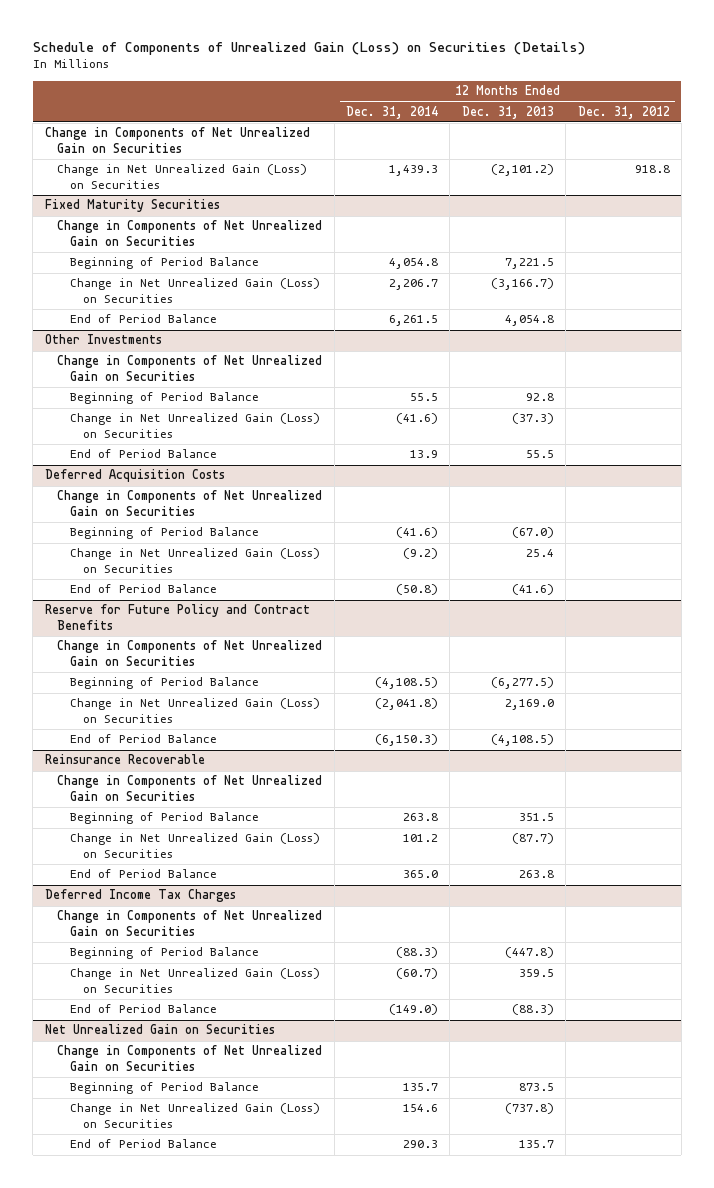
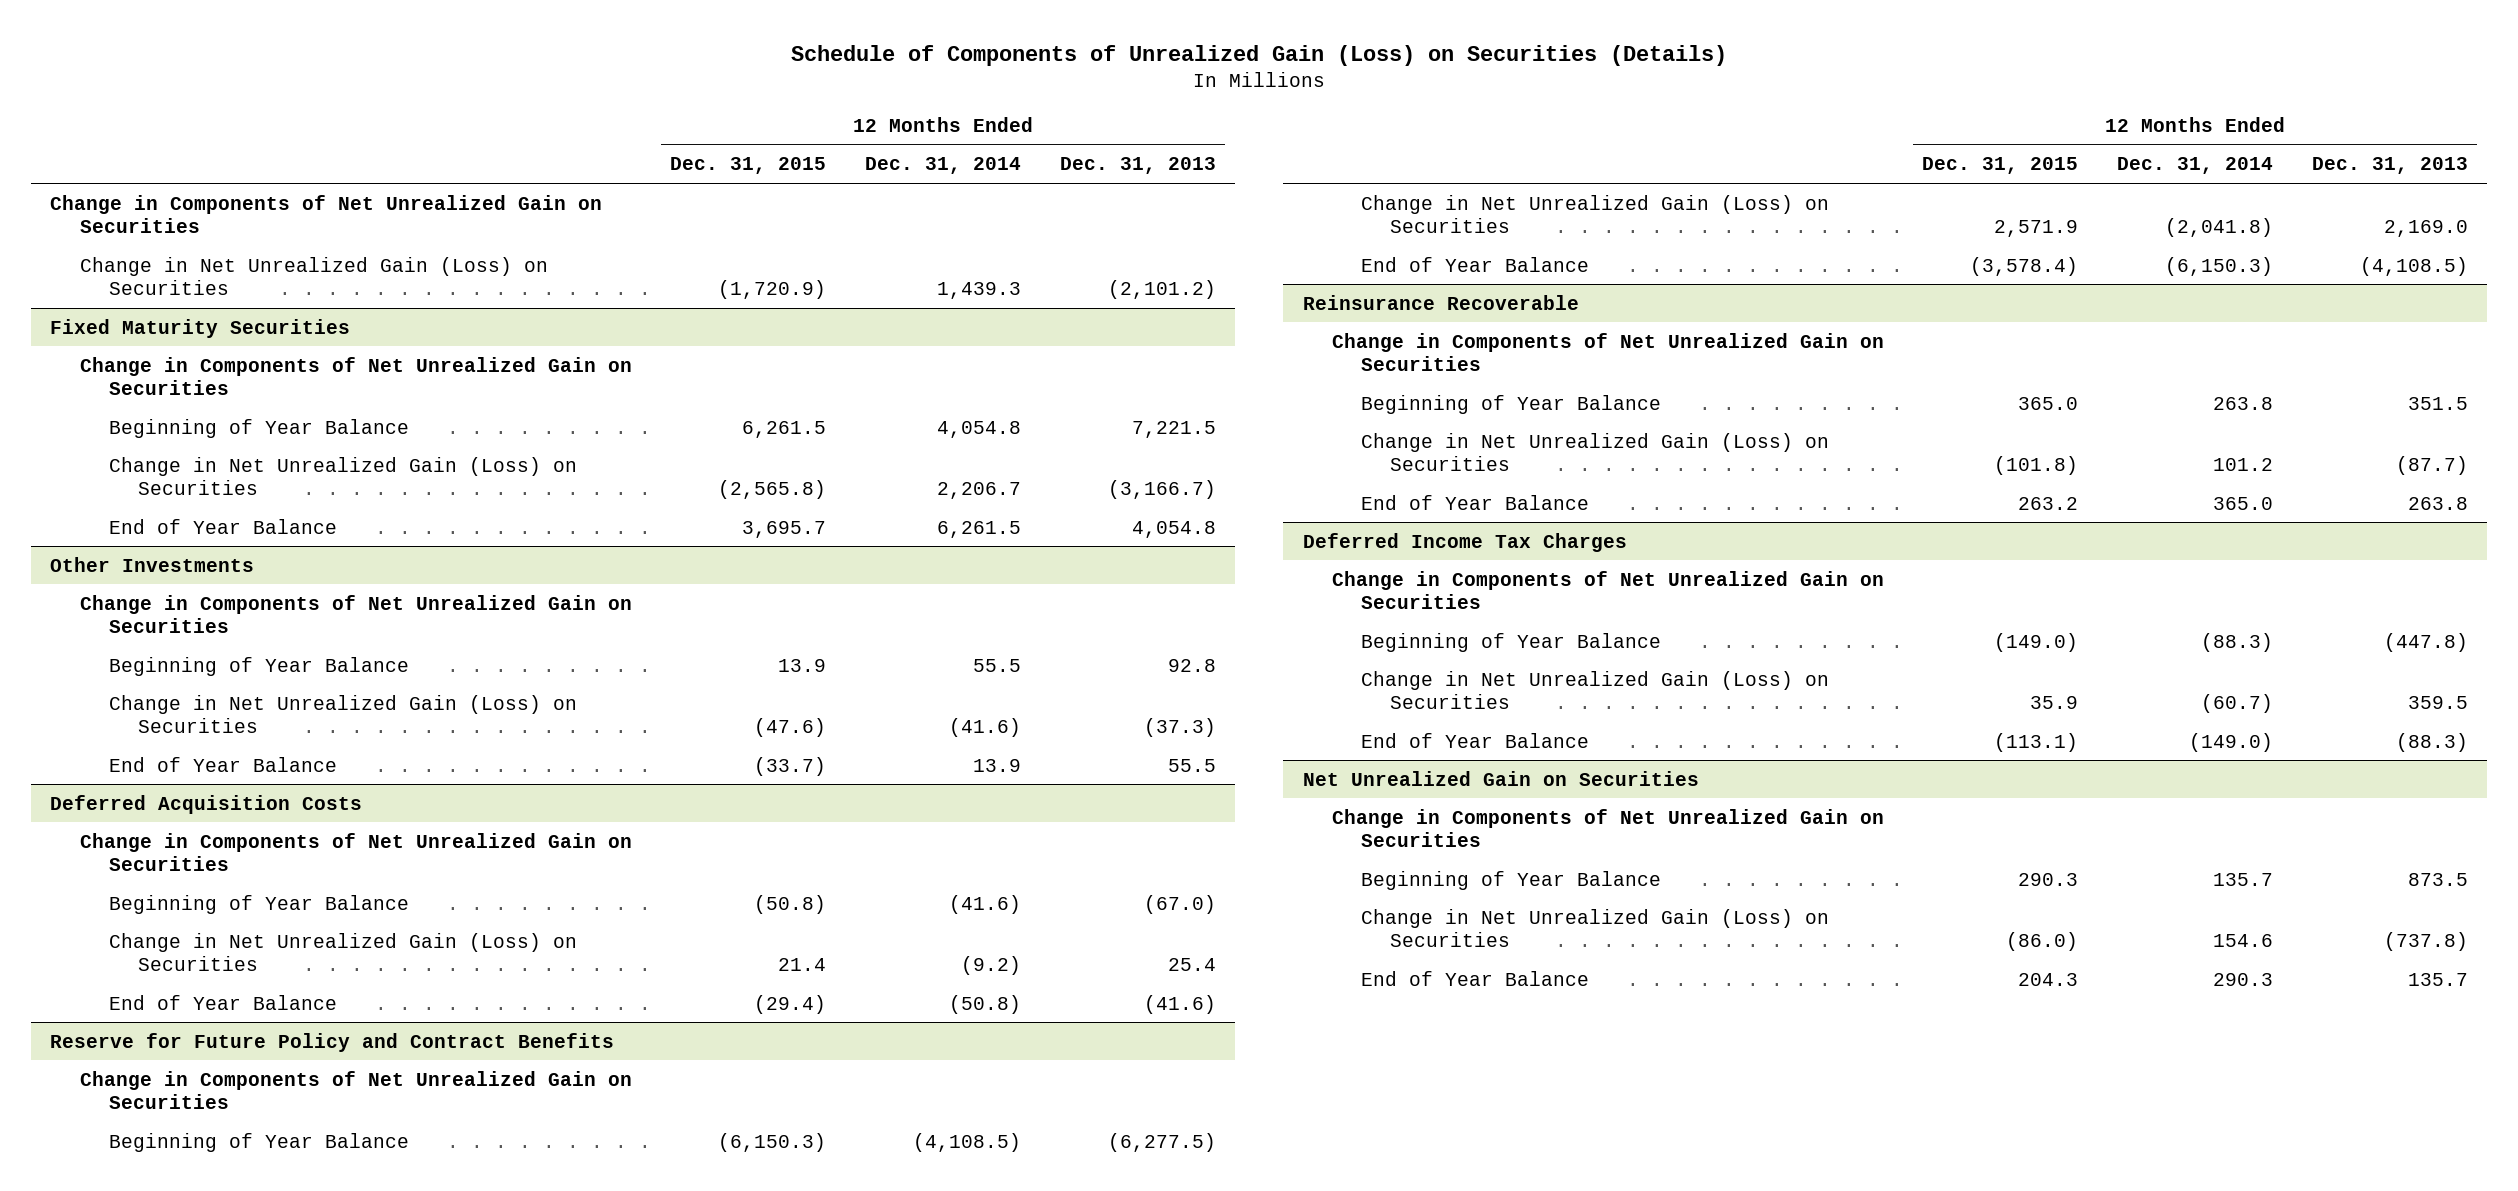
- | 12 Months Ended Dec. 31, 2014 | 12 Months Ended Dec. 31, 2013 | 12 Months Ended Dec. 31, 2012
+ | 12 Months Ended Dec. 31, 2015 | 12 Months Ended Dec. 31, 2014 | 12 Months Ended Dec. 31, 2013
@ Fixed Maturity Securities
- Beginning of Period Balance | 4,054.8 | 7,221.5 |
+ Beginning of Year Balance | 6,261.5 | 4,054.8 | 7,221.5
- End of Period Balance | 6,261.5 | 4,054.8 |
+ End of Year Balance | 3,695.7 | 6,261.5 | 4,054.8
@ Other Investments
- Beginning of Period Balance | 55.5 | 92.8 |
+ Beginning of Year Balance | 13.9 | 55.5 | 92.8
- End of Period Balance | 13.9 | 55.5 |
+ End of Year Balance | (33.7) | 13.9 | 55.5
@ Deferred Acquisition Costs
- Beginning of Period Balance | (41.6) | (67.0) |
+ Beginning of Year Balance | (50.8) | (41.6) | (67.0)
- End of Period Balance | (50.8) | (41.6) |
+ End of Year Balance | (29.4) | (50.8) | (41.6)
@ Reserve for Future Policy and Contract Benefits
- Beginning of Period Balance | (4,108.5) | (6,277.5) |
+ Beginning of Year Balance | (6,150.3) | (4,108.5) | (6,277.5)
- End of Period Balance | (6,150.3) | (4,108.5) |
+ End of Year Balance | (3,578.4) | (6,150.3) | (4,108.5)
@ Reinsurance Recoverable
- Beginning of Period Balance | 263.8 | 351.5 |
+ Beginning of Year Balance | 365.0 | 263.8 | 351.5
- End of Period Balance | 365.0 | 263.8 |
+ End of Year Balance | 263.2 | 365.0 | 263.8
@ Deferred Income Tax Charges
- Beginning of Period Balance | (88.3) | (447.8) |
+ Beginning of Year Balance | (149.0) | (88.3) | (447.8)
- End of Period Balance | (149.0) | (88.3) |
+ End of Year Balance | (113.1) | (149.0) | (88.3)
@ Net Unrealized Gain on Securities
- Beginning of Period Balance | 135.7 | 873.5 |
+ Beginning of Year Balance | 290.3 | 135.7 | 873.5
- End of Period Balance | 290.3 | 135.7 |
+ End of Year Balance | 204.3 | 290.3 | 135.7

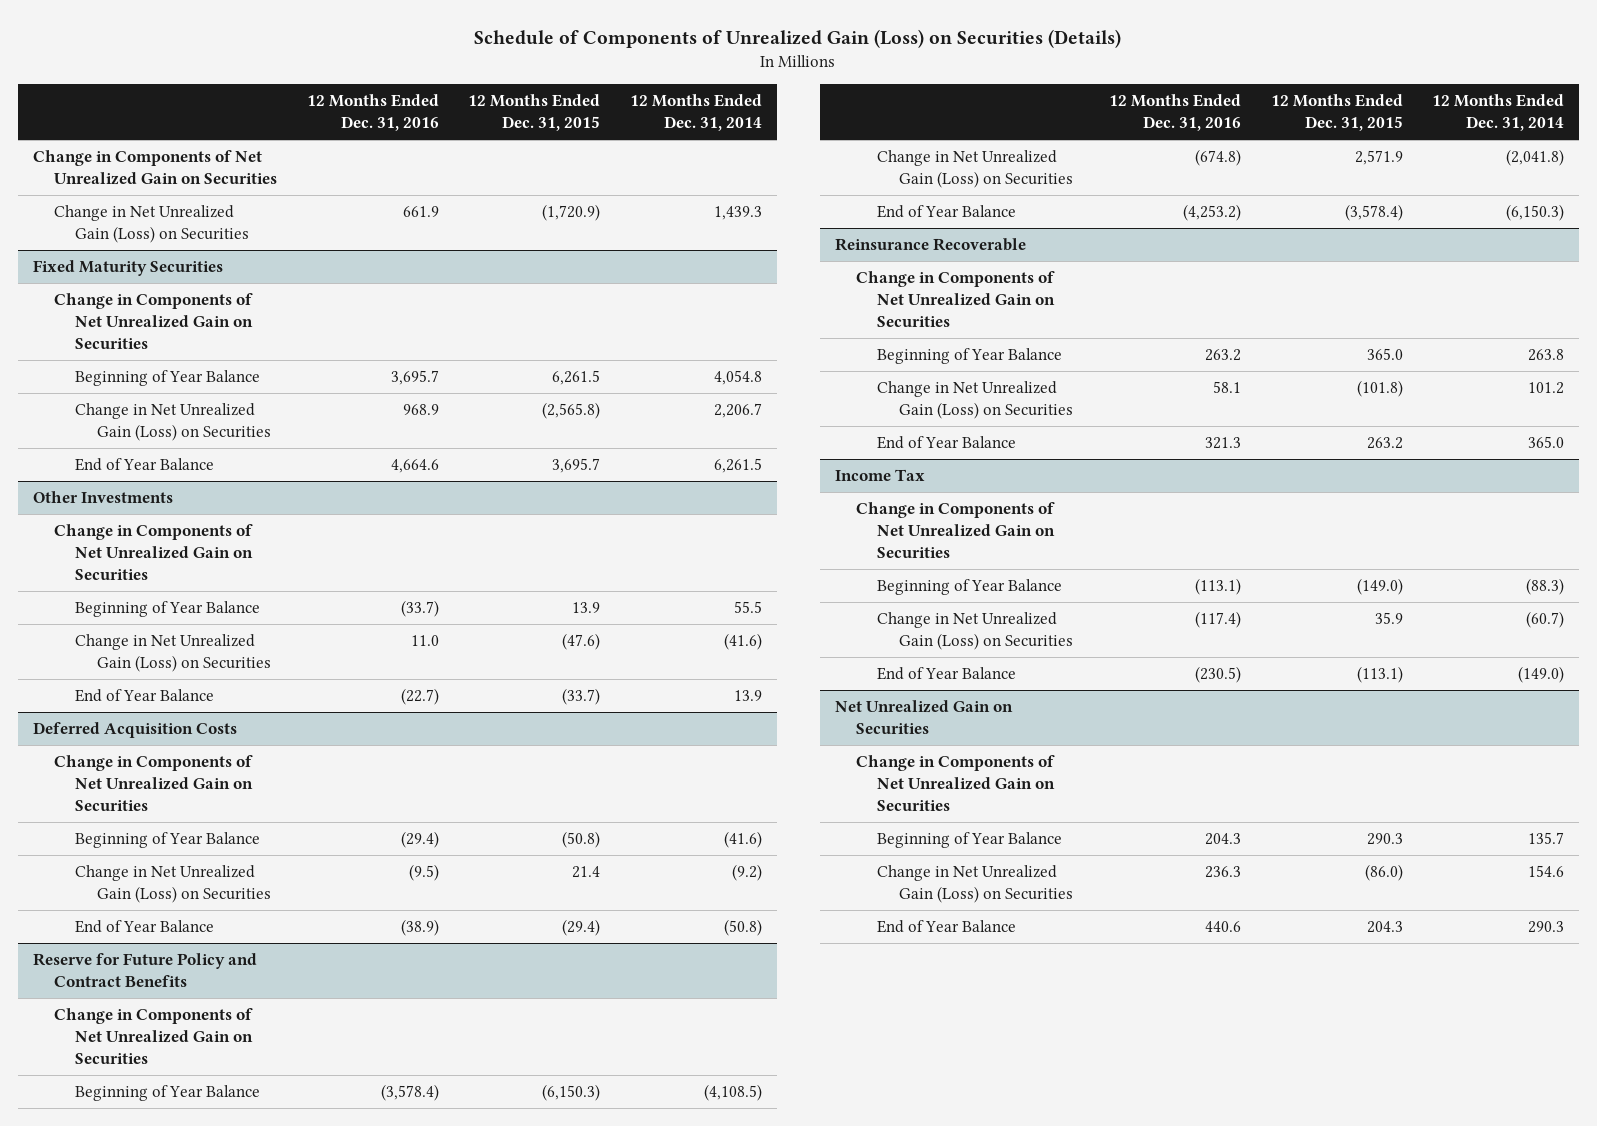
- | 12 Months Ended Dec. 31, 2015 | 12 Months Ended Dec. 31, 2014 | 12 Months Ended Dec. 31, 2013
+ | 12 Months Ended Dec. 31, 2016 | 12 Months Ended Dec. 31, 2015 | 12 Months Ended Dec. 31, 2014
- Deferred Income Tax Charges
+ Income Tax

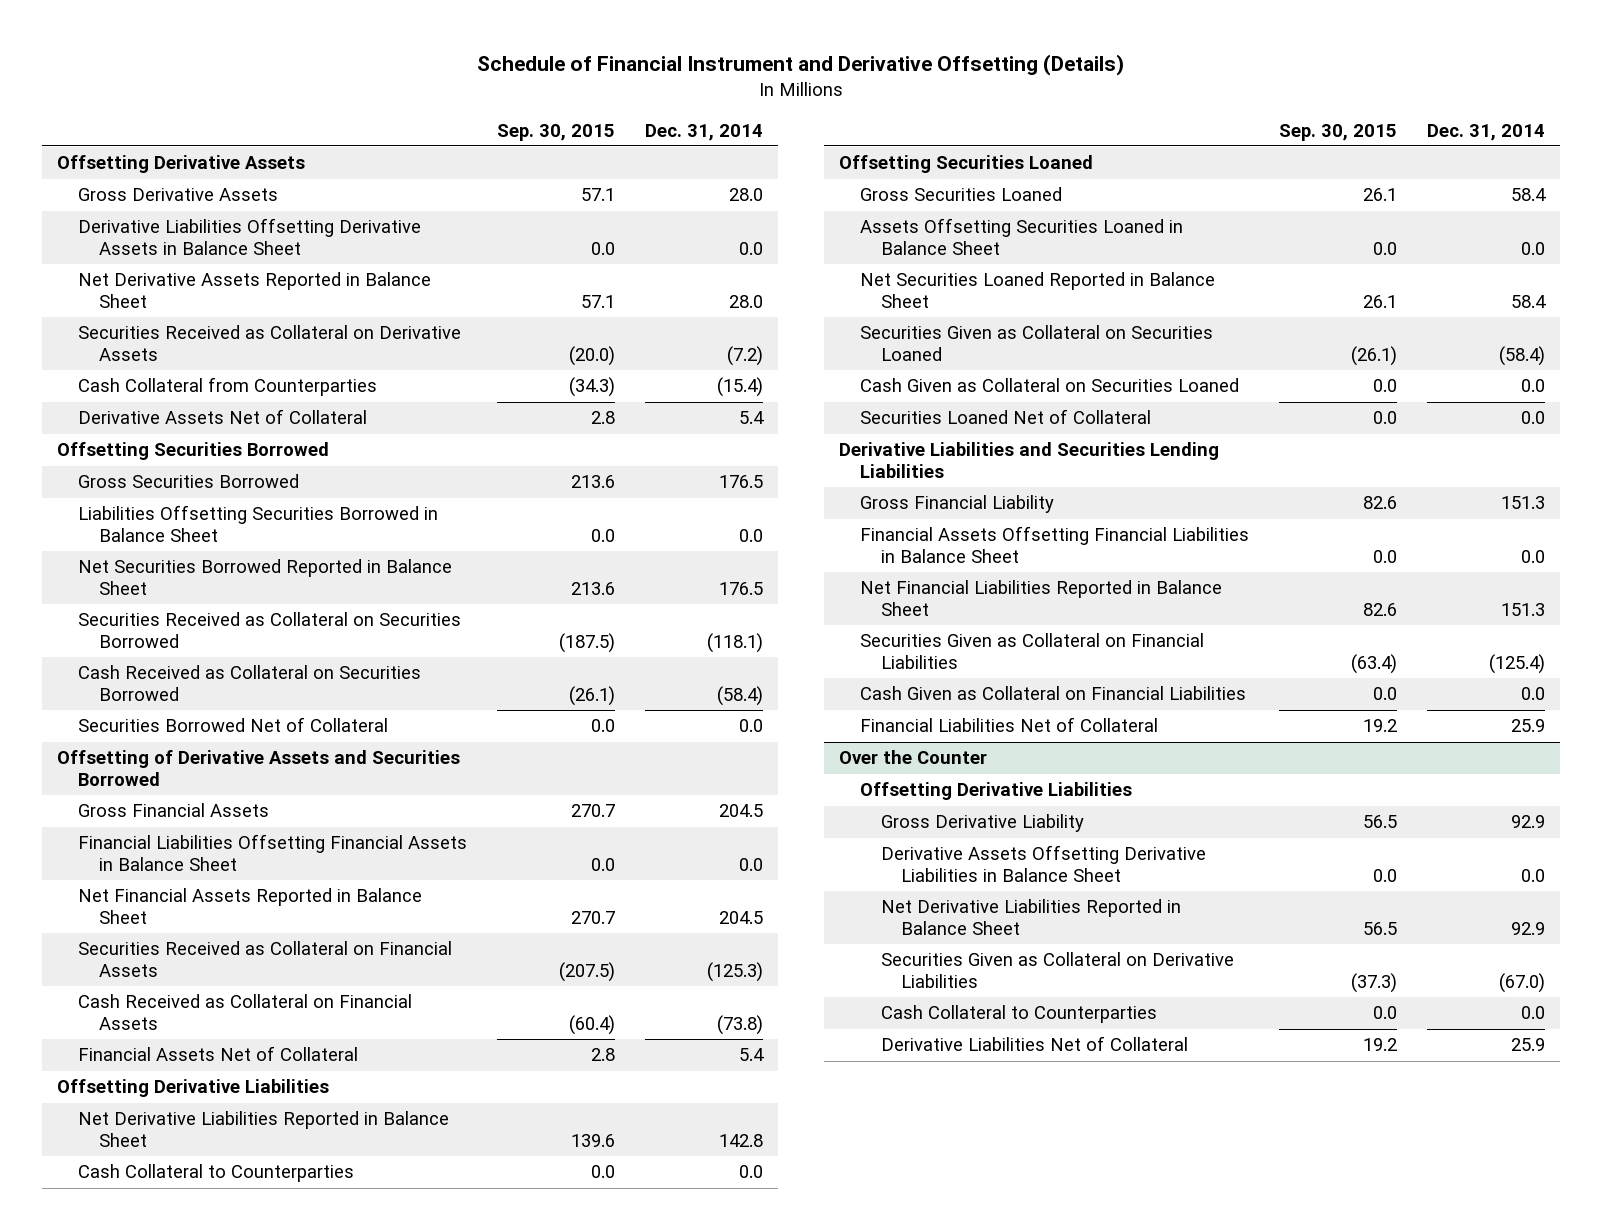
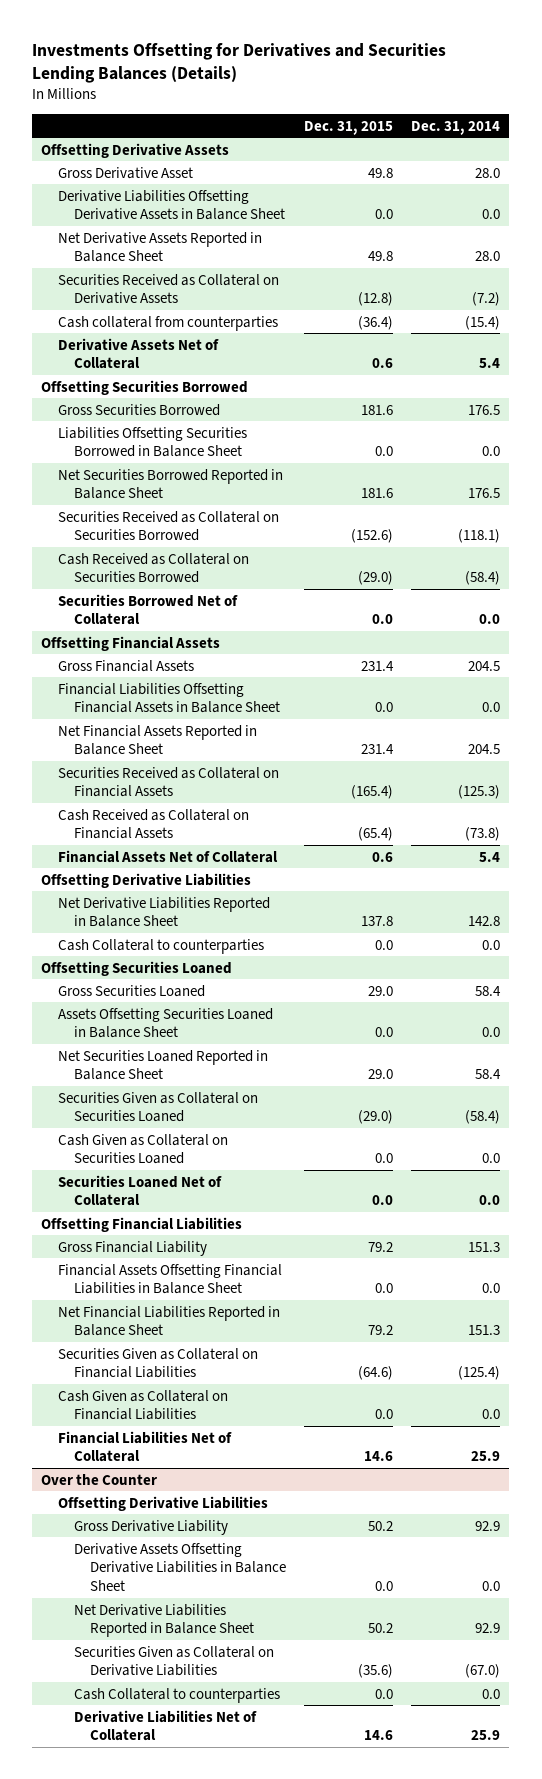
- Schedule of Financial Instrument and Derivative Offsetting (Details)
+ Investments Offsetting for Derivatives and Securities Lending Balances (Details)
- | Sep. 30, 2015 | Dec. 31, 2014
+ | Dec. 31, 2015 | Dec. 31, 2014
- Gross Derivative Assets | 57.1 | 28.0
+ Gross Derivative Asset | 49.8 | 28.0
- Cash Collateral from Counterparties | (34.3) | (15.4)
+ Cash collateral from counterparties | (36.4) | (15.4)
- Offsetting of Derivative Assets and Securities Borrowed
+ Offsetting Financial Assets
- Cash Collateral to Counterparties | 0.0 | 0.0
+ Cash Collateral to counterparties | 0.0 | 0.0
- Derivative Liabilities and Securities Lending Liabilities
+ Offsetting Financial Liabilities
@ Over the Counter
- Cash Collateral to Counterparties | 0.0 | 0.0
+ Cash Collateral to counterparties | 0.0 | 0.0

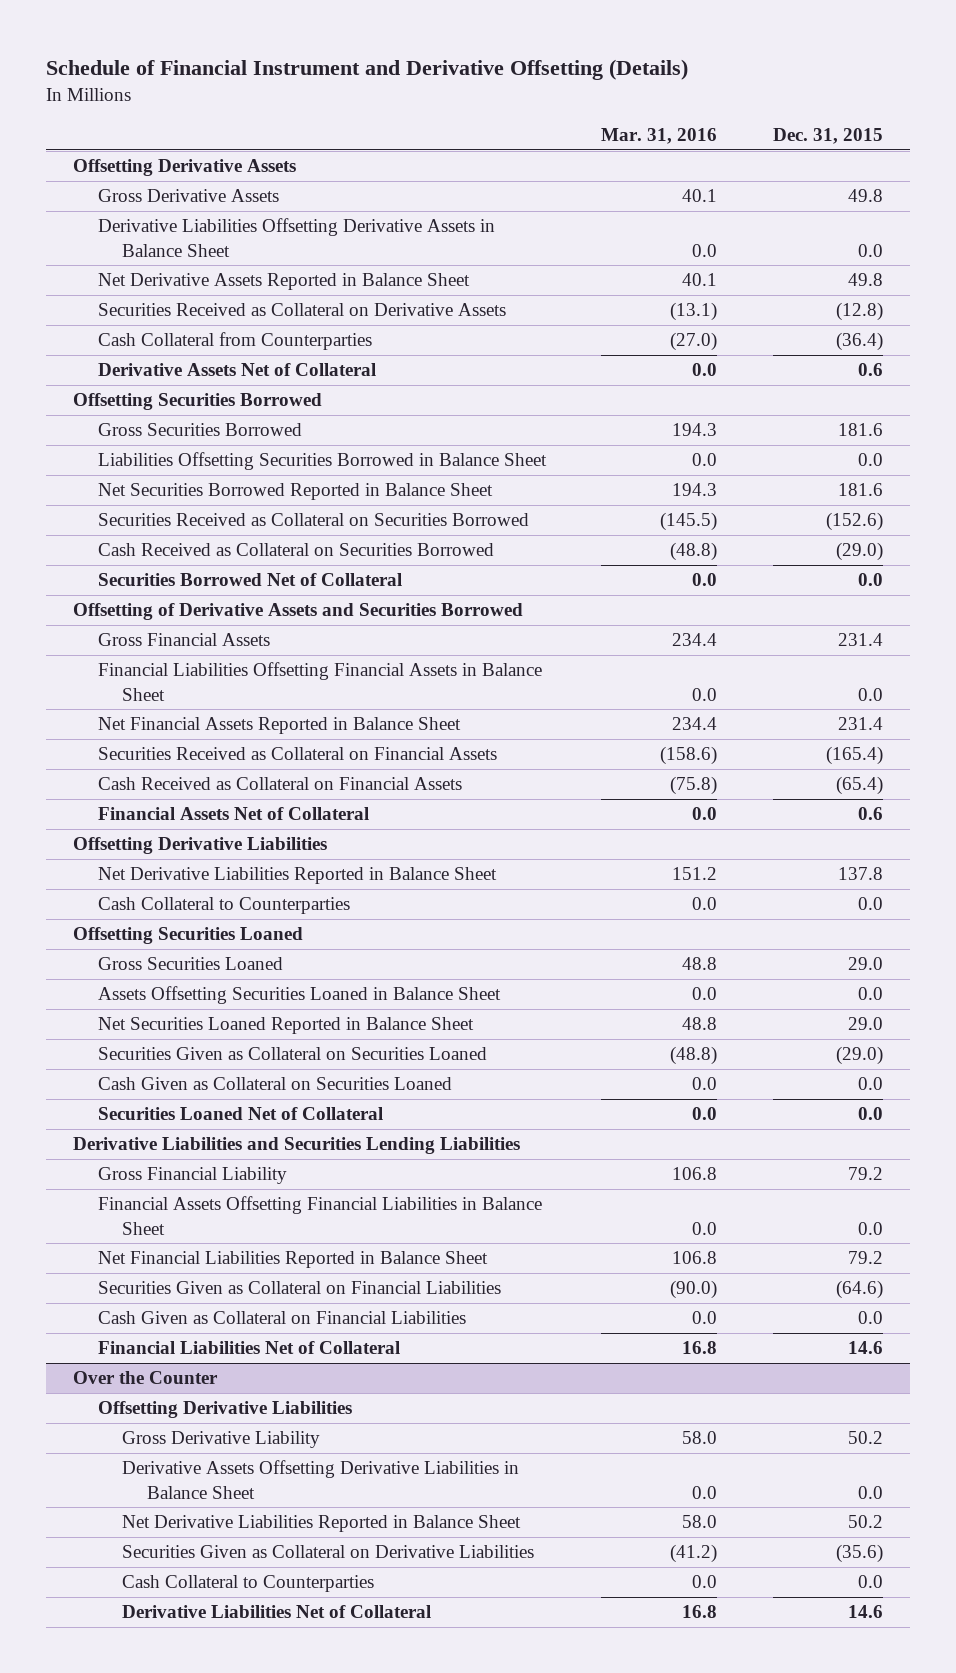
- Investments Offsetting for Derivatives and Securities Lending Balances (Details)
+ Schedule of Financial Instrument and Derivative Offsetting (Details)
- | Dec. 31, 2015 | Dec. 31, 2014
+ | Mar. 31, 2016 | Dec. 31, 2015
- Gross Derivative Asset | 49.8 | 28.0
+ Gross Derivative Assets | 40.1 | 49.8
- Cash collateral from counterparties | (36.4) | (15.4)
+ Cash Collateral from Counterparties | (27.0) | (36.4)
- Offsetting Financial Assets
+ Offsetting of Derivative Assets and Securities Borrowed
- Cash Collateral to counterparties | 0.0 | 0.0
+ Cash Collateral to Counterparties | 0.0 | 0.0
- Offsetting Financial Liabilities
+ Derivative Liabilities and Securities Lending Liabilities
@ Over the Counter
- Cash Collateral to counterparties | 0.0 | 0.0
+ Cash Collateral to Counterparties | 0.0 | 0.0

